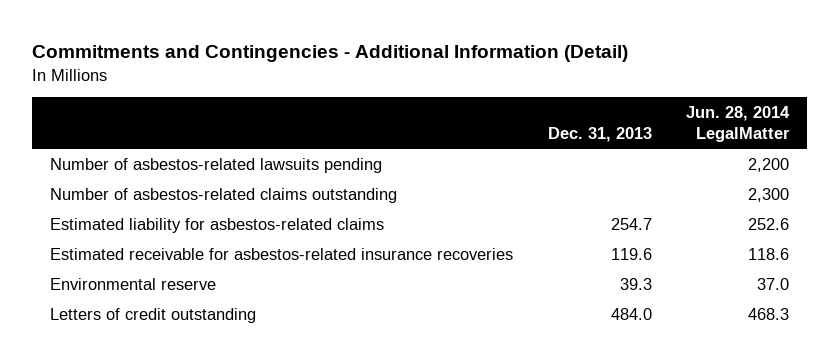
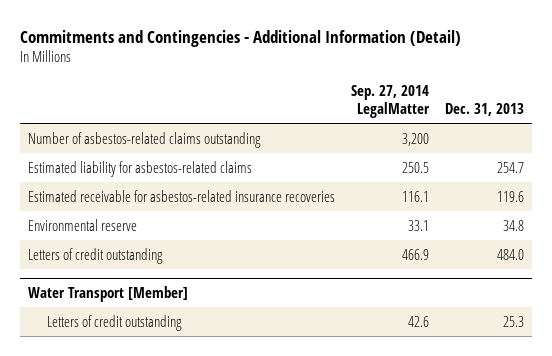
- | Dec. 31, 2013 | Jun. 28, 2014 LegalMatter
+ | Sep. 27, 2014 LegalMatter | Dec. 31, 2013
- Number of asbestos-related lawsuits pending | | 2,200
- Environmental reserve | 39.3 | 37.0
+ Environmental reserve | 33.1 | 34.8
+ Water Transport [Member]
+ Letters of credit outstanding | 42.6 | 25.3

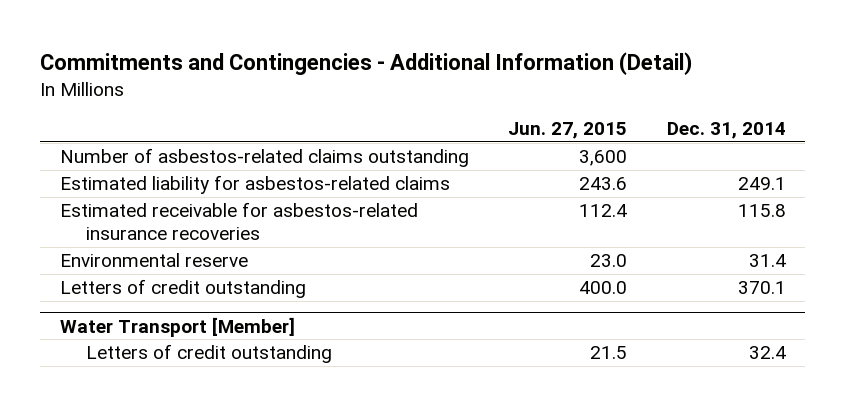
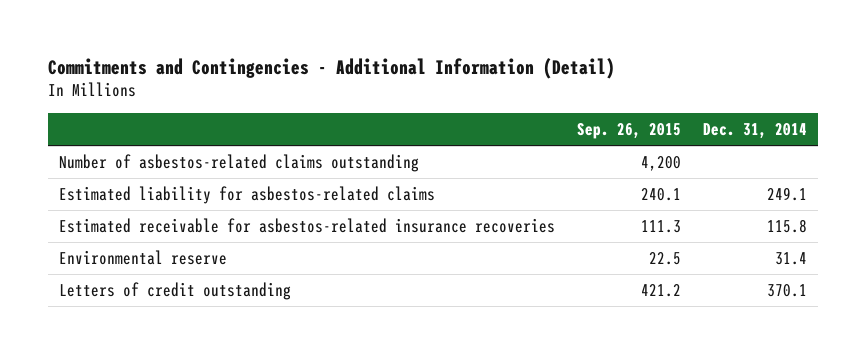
- | Jun. 27, 2015 | Dec. 31, 2014
+ | Sep. 26, 2015 | Dec. 31, 2014
- Water Transport [Member]
- Letters of credit outstanding | 21.5 | 32.4

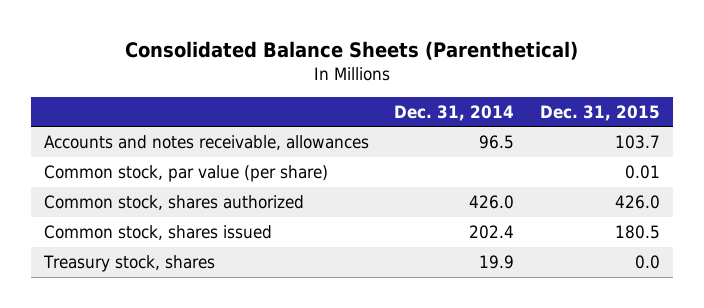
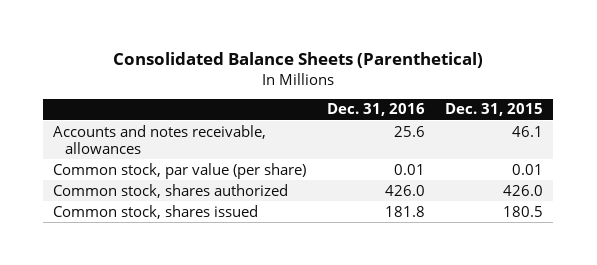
- | Dec. 31, 2014 | Dec. 31, 2015
+ | Dec. 31, 2016 | Dec. 31, 2015
- Accounts and notes receivable, allowances | 96.5 | 103.7
+ Accounts and notes receivable, allowances | 25.6 | 46.1
- Treasury stock, shares | 19.9 | 0.0

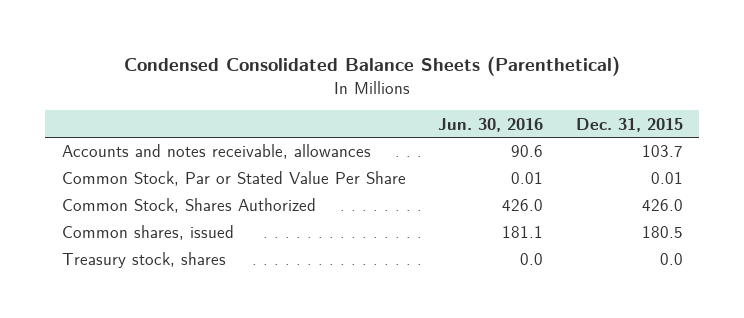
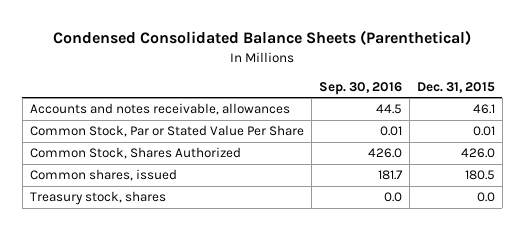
- | Jun. 30, 2016 | Dec. 31, 2015
+ | Sep. 30, 2016 | Dec. 31, 2015
- Accounts and notes receivable, allowances | 90.6 | 103.7
+ Accounts and notes receivable, allowances | 44.5 | 46.1

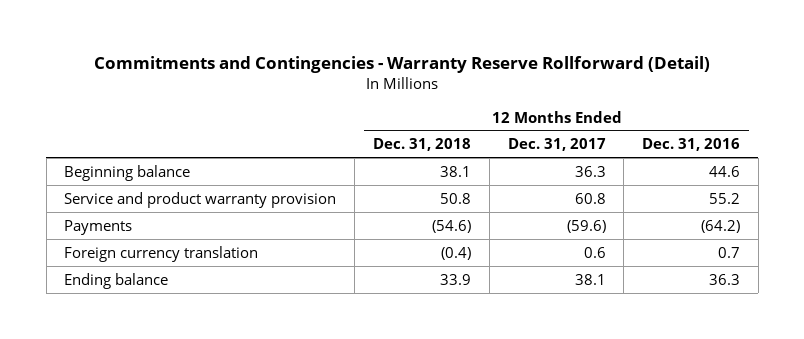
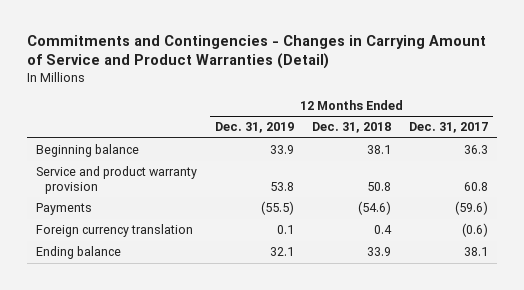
- Commitments and Contingencies - Warranty Reserve Rollforward (Detail)
+ Commitments and Contingencies - Changes in Carrying Amount of Service and Product Warranties (Detail)
- | 12 Months Ended Dec. 31, 2018 | 12 Months Ended Dec. 31, 2017 | 12 Months Ended Dec. 31, 2016
+ | 12 Months Ended Dec. 31, 2019 | 12 Months Ended Dec. 31, 2018 | 12 Months Ended Dec. 31, 2017
- Foreign currency translation | (0.4) | 0.6 | 0.7
+ Foreign currency translation | 0.1 | 0.4 | (0.6)

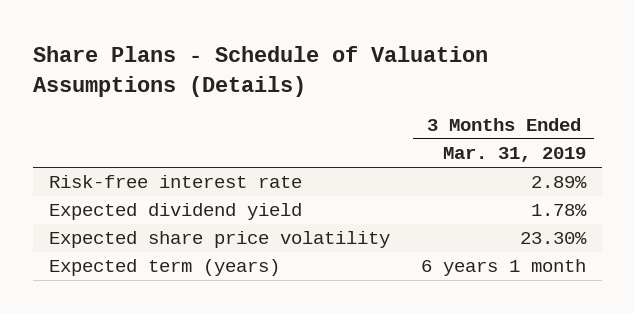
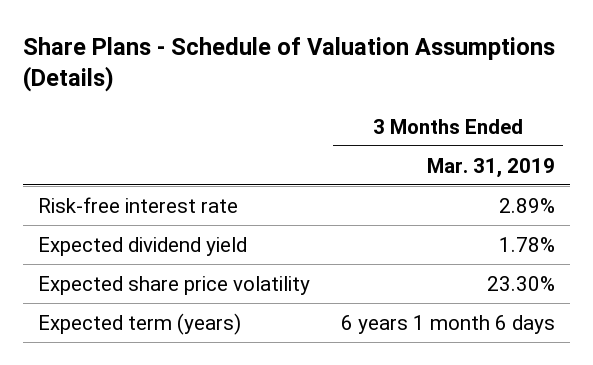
- Expected term (years) | 6 years 1 month
+ Expected term (years) | 6 years 1 month 6 days

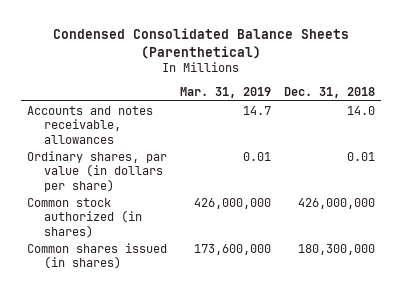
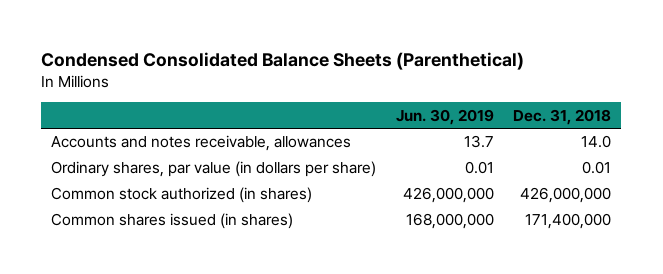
- | Mar. 31, 2019 | Dec. 31, 2018
+ | Jun. 30, 2019 | Dec. 31, 2018
- Common shares issued (in shares) | 173,600,000 | 180,300,000
+ Common shares issued (in shares) | 168,000,000 | 171,400,000

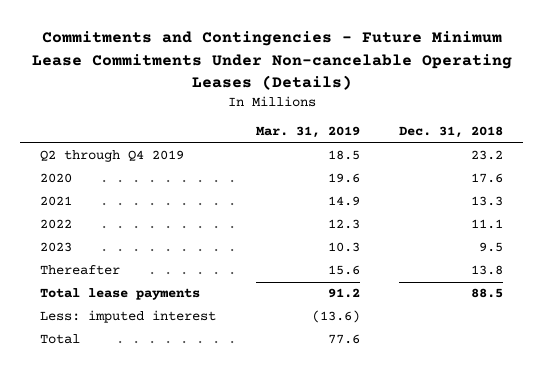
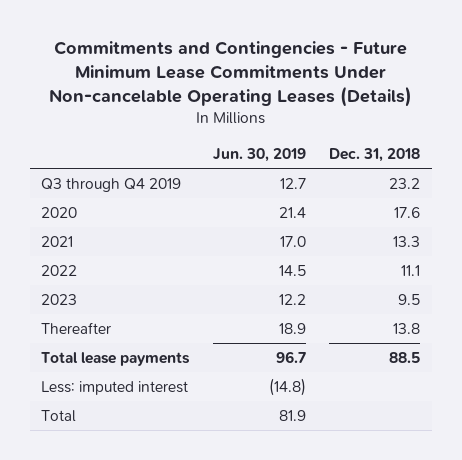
- | Mar. 31, 2019 | Dec. 31, 2018
+ | Jun. 30, 2019 | Dec. 31, 2018
- Q2 through Q4 2019 | 18.5 | 23.2
+ Q3 through Q4 2019 | 12.7 | 23.2

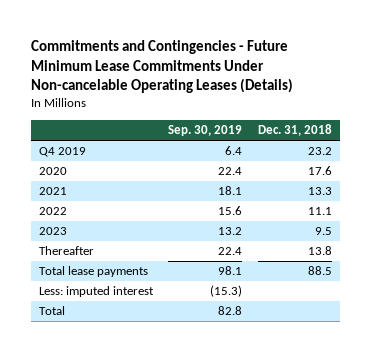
- | Jun. 30, 2019 | Dec. 31, 2018
+ | Sep. 30, 2019 | Dec. 31, 2018
- Q3 through Q4 2019 | 12.7 | 23.2
+ Q4 2019 | 6.4 | 23.2

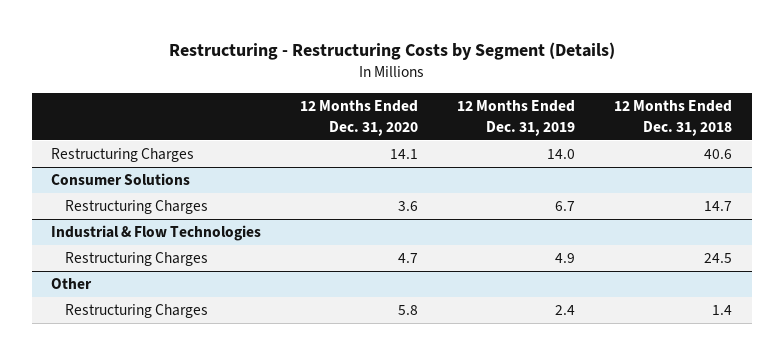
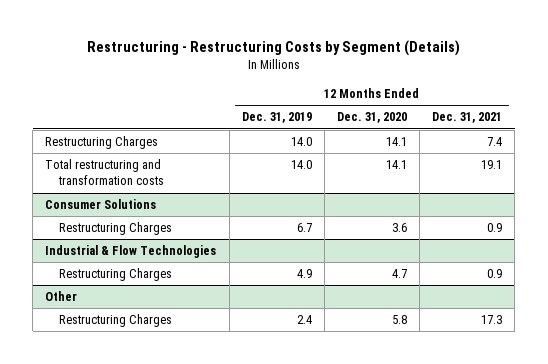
- | 12 Months Ended Dec. 31, 2020 | 12 Months Ended Dec. 31, 2019 | 12 Months Ended Dec. 31, 2018
+ | 12 Months Ended Dec. 31, 2019 | 12 Months Ended Dec. 31, 2020 | 12 Months Ended Dec. 31, 2021
+ Total restructuring and transformation costs | 14.0 | 14.1 | 19.1

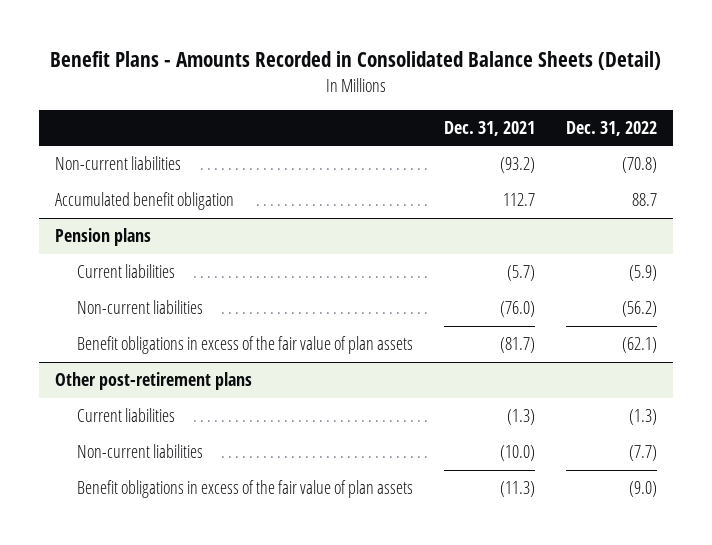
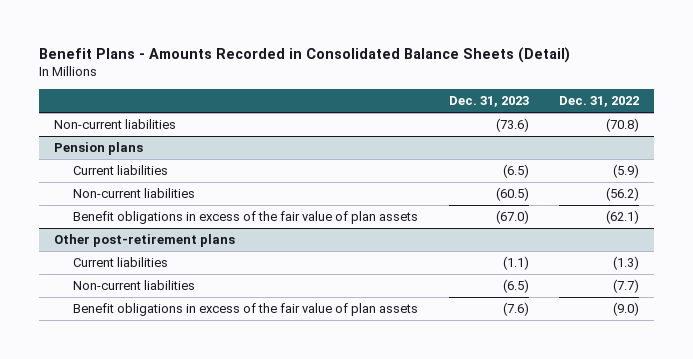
- | Dec. 31, 2021 | Dec. 31, 2022
+ | Dec. 31, 2023 | Dec. 31, 2022
- Accumulated benefit obligation | 112.7 | 88.7

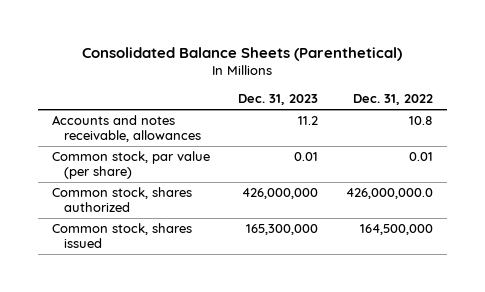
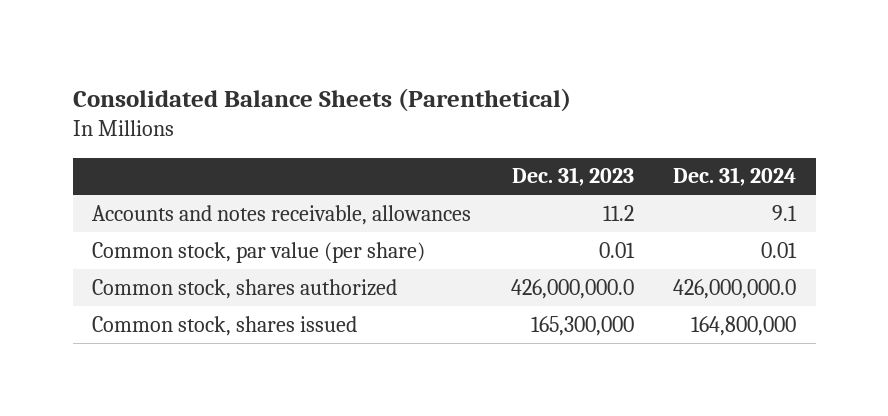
- | Dec. 31, 2023 | Dec. 31, 2022
+ | Dec. 31, 2023 | Dec. 31, 2024
- Common stock, shares authorized | 426,000,000 | 426,000,000.0
+ Common stock, shares authorized | 426,000,000.0 | 426,000,000.0

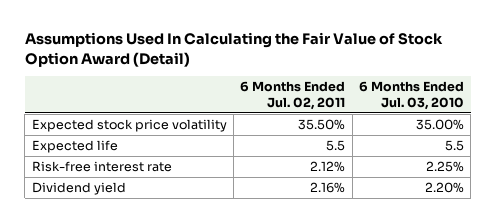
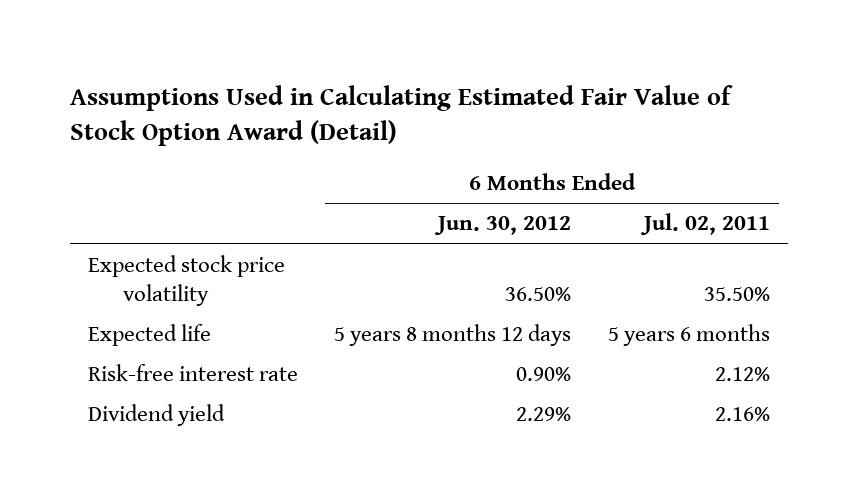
- Assumptions Used In Calculating the Fair Value of Stock Option Award (Detail)
+ Assumptions Used in Calculating Estimated Fair Value of Stock Option Award (Detail)
- | 6 Months Ended Jul. 02, 2011 | 6 Months Ended Jul. 03, 2010
+ | 6 Months Ended Jun. 30, 2012 | 6 Months Ended Jul. 02, 2011
- Expected life | 5.5 | 5.5
+ Expected life | 5 years 8 months 12 days | 5 years 6 months

